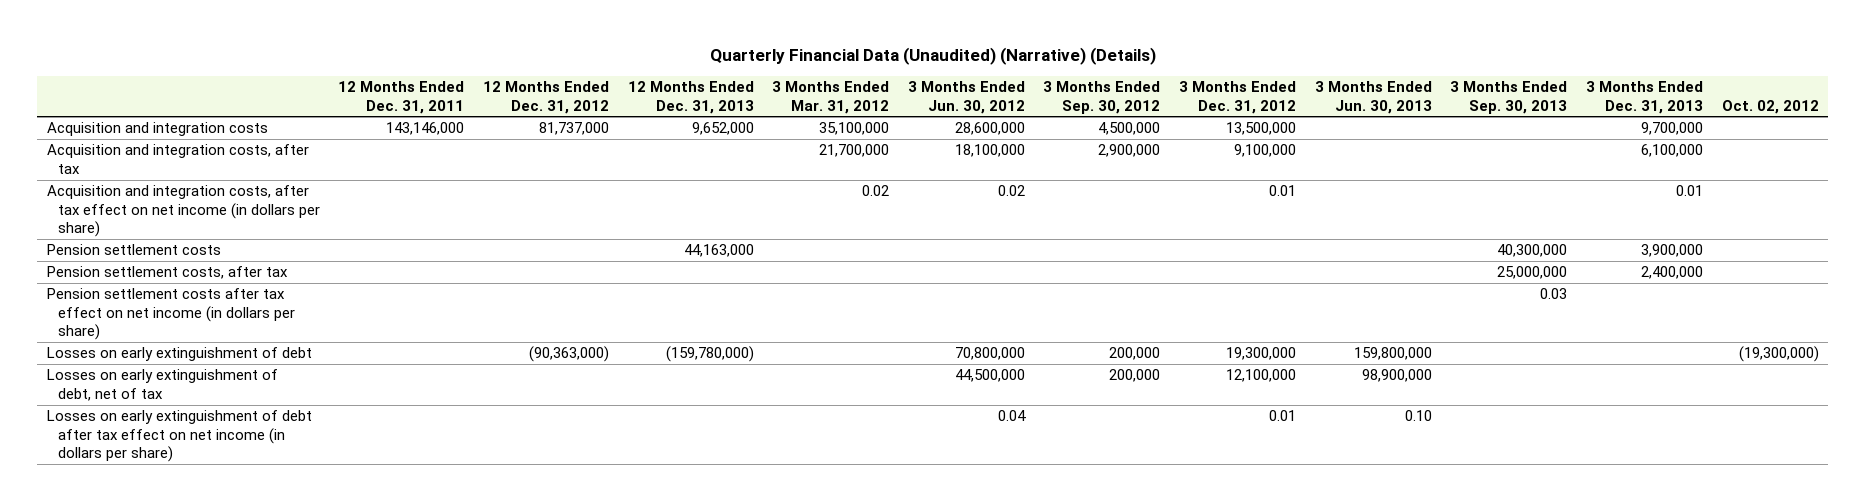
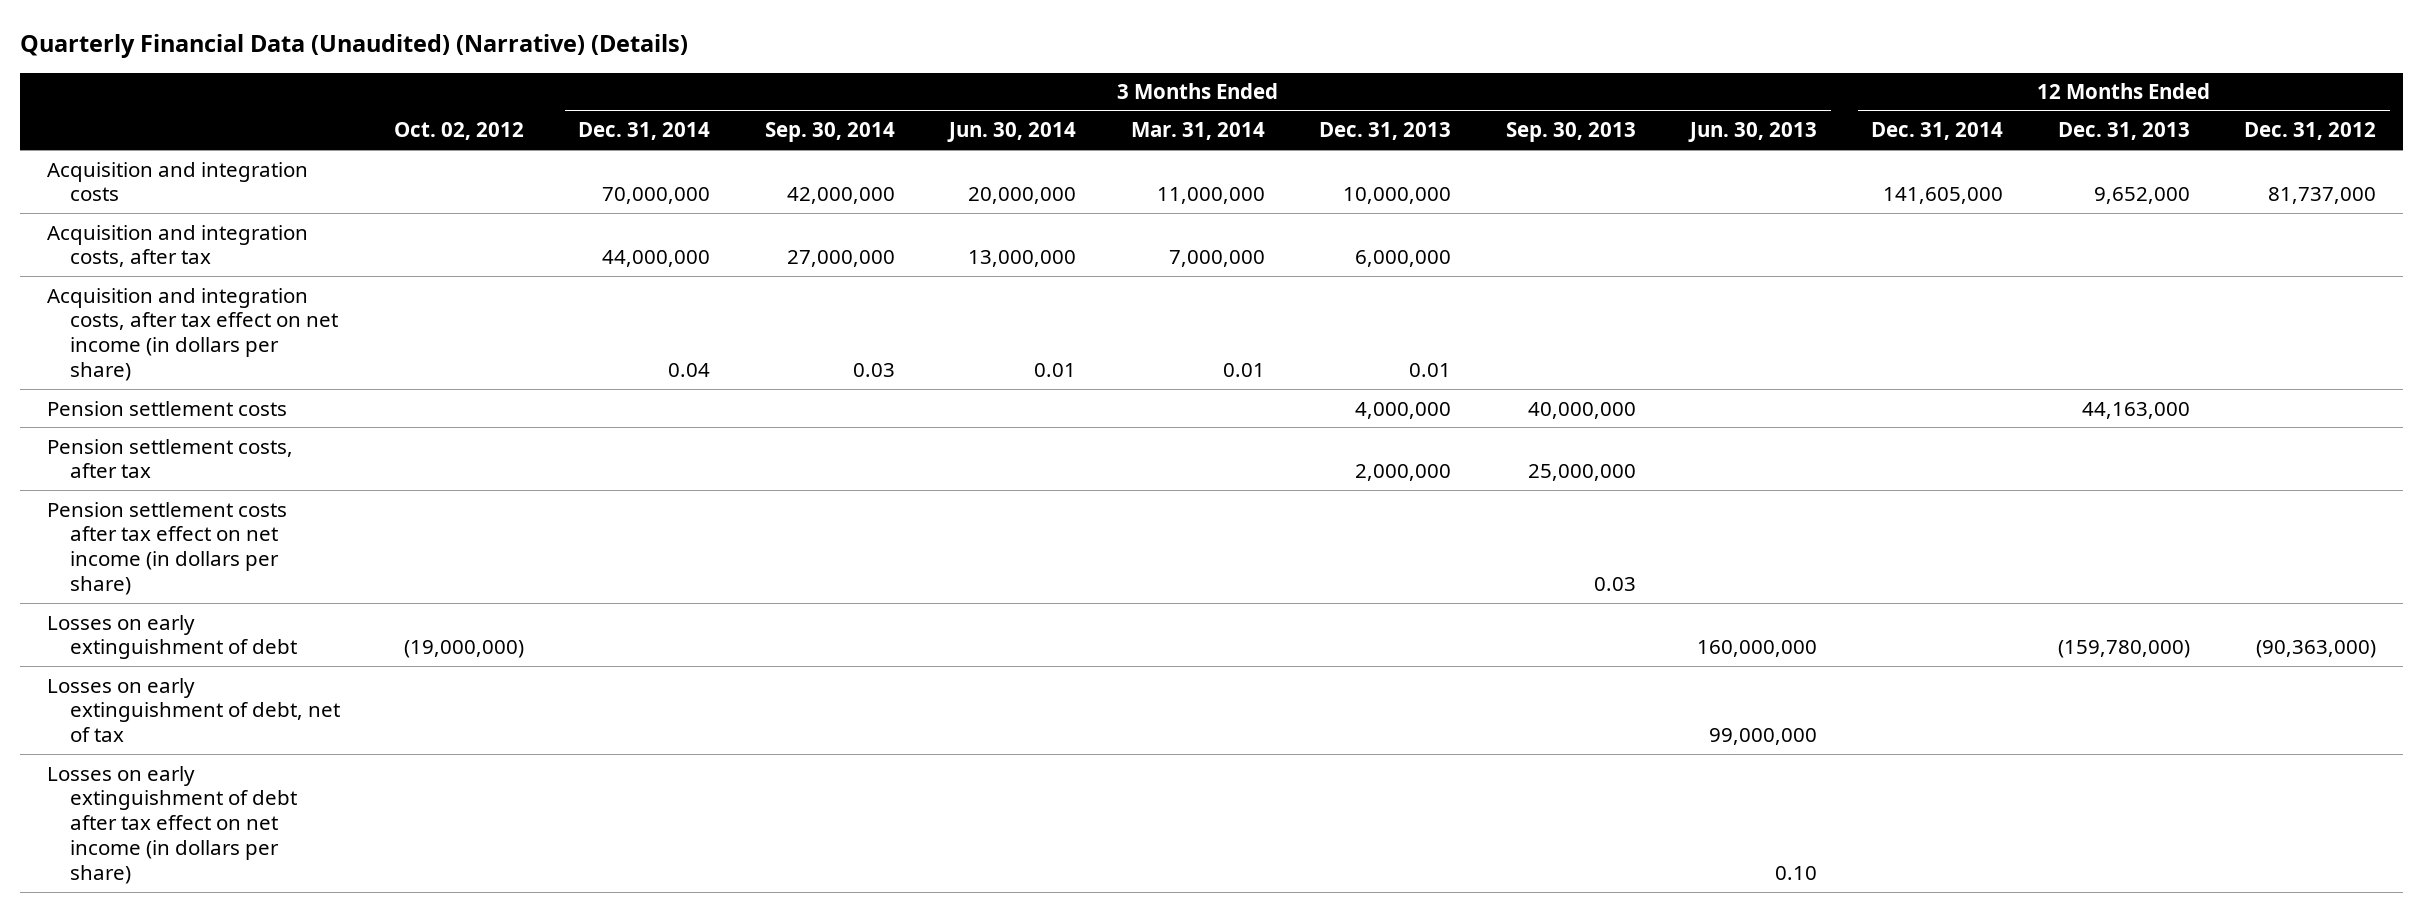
- | 12 Months Ended Dec. 31, 2011 | 12 Months Ended Dec. 31, 2012 | 12 Months Ended Dec. 31, 2013 | 3 Months Ended Mar. 31, 2012 | 3 Months Ended Jun. 30, 2012 | 3 Months Ended Sep. 30, 2012 | 3 Months Ended Dec. 31, 2012 | 3 Months Ended Jun. 30, 2013 | 3 Months Ended Sep. 30, 2013 | 3 Months Ended Dec. 31, 2013 | Oct. 02, 2012
+ | Oct. 02, 2012 | 3 Months Ended Dec. 31, 2014 | 3 Months Ended Sep. 30, 2014 | 3 Months Ended Jun. 30, 2014 | 3 Months Ended Mar. 31, 2014 | 3 Months Ended Dec. 31, 2013 | 3 Months Ended Sep. 30, 2013 | 3 Months Ended Jun. 30, 2013 | 12 Months Ended Dec. 31, 2014 | 12 Months Ended Dec. 31, 2013 | 12 Months Ended Dec. 31, 2012
- Acquisition and integration costs | 143,146,000 | 81,737,000 | 9,652,000 | 35,100,000 | 28,600,000 | 4,500,000 | 13,500,000 | | | 9,700,000 |
- Acquisition and integration costs, after tax | | | | 21,700,000 | 18,100,000 | 2,900,000 | 9,100,000 | | | 6,100,000 |
+ Acquisition and integration costs | | 70,000,000 | 42,000,000 | 20,000,000 | 11,000,000 | 10,000,000 | | | 141,605,000 | 9,652,000 | 81,737,000
+ Acquisition and integration costs, after tax | | 44,000,000 | 27,000,000 | 13,000,000 | 7,000,000 | 6,000,000 | | | | |
- Pension settlement costs | | | 44,163,000 | | | | | | 40,300,000 | 3,900,000 |
- Pension settlement costs, after tax | | | | | | | | | 25,000,000 | 2,400,000 |
+ Pension settlement costs | | | | | | 4,000,000 | 40,000,000 | | | 44,163,000 |
+ Pension settlement costs, after tax | | | | | | 2,000,000 | 25,000,000 | | | |
- Losses on early extinguishment of debt | | (90,363,000) | (159,780,000) | | 70,800,000 | 200,000 | 19,300,000 | 159,800,000 | | | (19,300,000)
- Losses on early extinguishment of debt, net of tax | | | | | 44,500,000 | 200,000 | 12,100,000 | 98,900,000 | | |
+ Losses on early extinguishment of debt | (19,000,000) | | | | | | | 160,000,000 | | (159,780,000) | (90,363,000)
+ Losses on early extinguishment of debt, net of tax | | | | | | | | 99,000,000 | | |

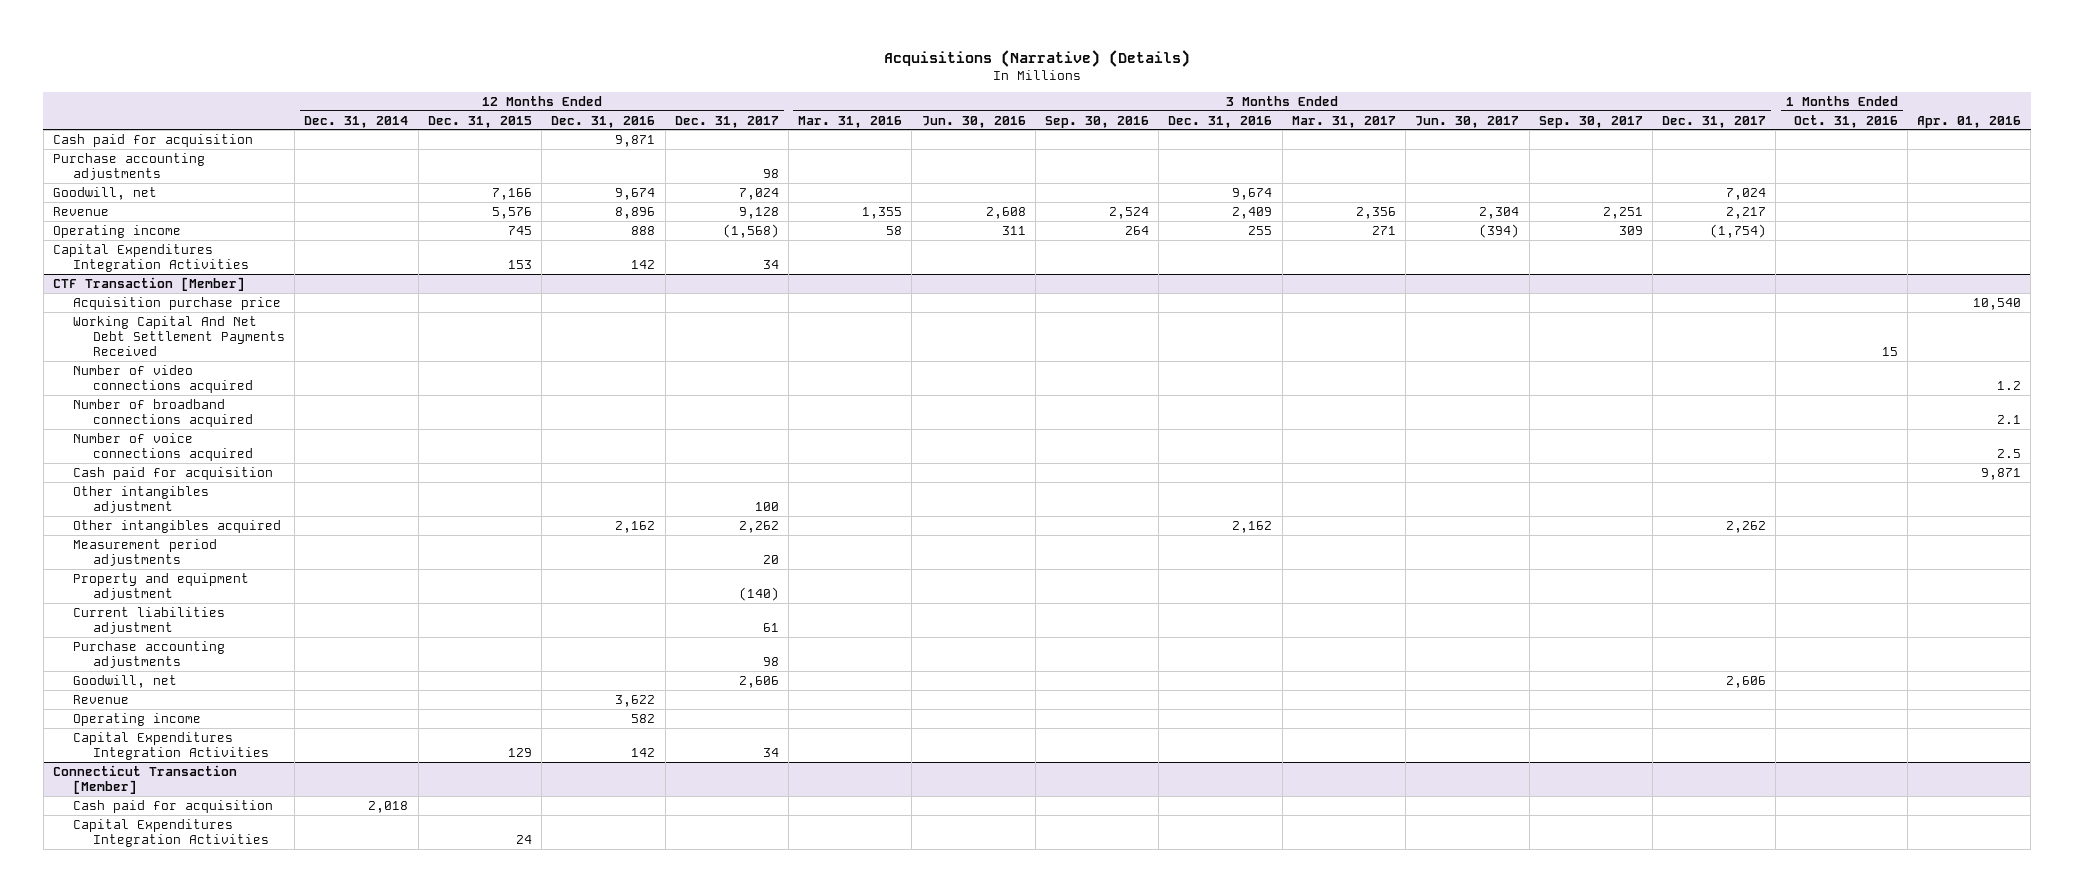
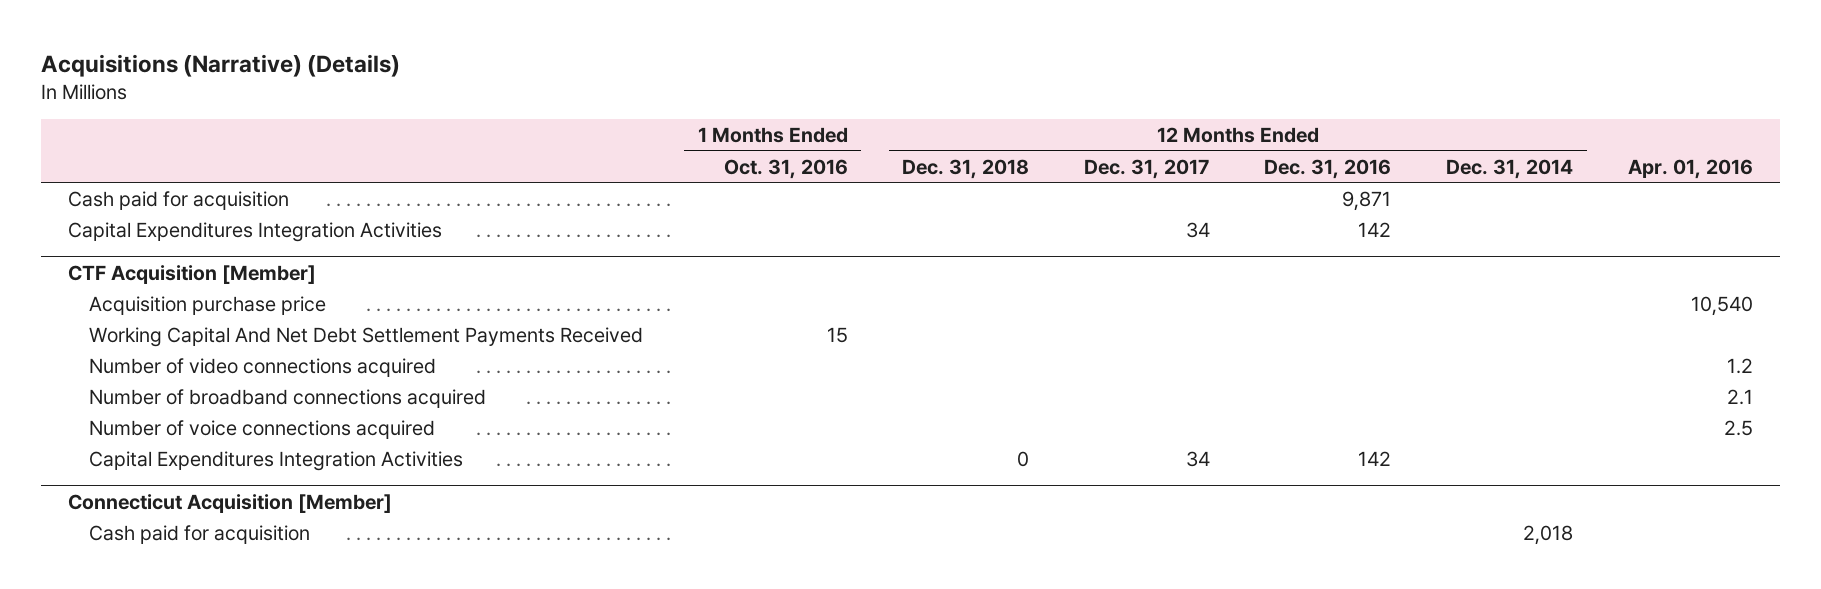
- | 12 Months Ended Dec. 31, 2014 | 12 Months Ended Dec. 31, 2015 | 12 Months Ended Dec. 31, 2016 | 12 Months Ended Dec. 31, 2017 | 3 Months Ended Mar. 31, 2016 | 3 Months Ended Jun. 30, 2016 | 3 Months Ended Sep. 30, 2016 | 3 Months Ended Dec. 31, 2016 | 3 Months Ended Mar. 31, 2017 | 3 Months Ended Jun. 30, 2017 | 3 Months Ended Sep. 30, 2017 | 3 Months Ended Dec. 31, 2017 | 1 Months Ended Oct. 31, 2016 | Apr. 01, 2016
+ | 1 Months Ended Oct. 31, 2016 | 12 Months Ended Dec. 31, 2018 | 12 Months Ended Dec. 31, 2017 | 12 Months Ended Dec. 31, 2016 | 12 Months Ended Dec. 31, 2014 | Apr. 01, 2016
- Purchase accounting adjustments | | | | 98 | | | | | | | | | |
- Goodwill, net | | 7,166 | 9,674 | 7,024 | | | | 9,674 | | | | 7,024 | |
- Revenue | | 5,576 | 8,896 | 9,128 | 1,355 | 2,608 | 2,524 | 2,409 | 2,356 | 2,304 | 2,251 | 2,217 | |
- Operating income | | 745 | 888 | (1,568) | 58 | 311 | 264 | 255 | 271 | (394) | 309 | (1,754) | |
- CTF Transaction [Member]
+ CTF Acquisition [Member]
- Cash paid for acquisition | | | | | | | | | | | | | | 9,871
- Other intangibles adjustment | | | | 100 | | | | | | | | | |
- Other intangibles acquired | | | 2,162 | 2,262 | | | | 2,162 | | | | 2,262 | |
- Measurement period adjustments | | | | 20 | | | | | | | | | |
- Property and equipment adjustment | | | | (140) | | | | | | | | | |
- Current liabilities adjustment | | | | 61 | | | | | | | | | |
- Purchase accounting adjustments | | | | 98 | | | | | | | | | |
- Goodwill, net | | | | 2,606 | | | | | | | | 2,606 | |
- Revenue | | | 3,622 | | | | | | | | | | |
- Operating income | | | 582 | | | | | | | | | | |
- Connecticut Transaction [Member]
+ Connecticut Acquisition [Member]
- Capital Expenditures Integration Activities | | 24 | | | | | | | | | | | |

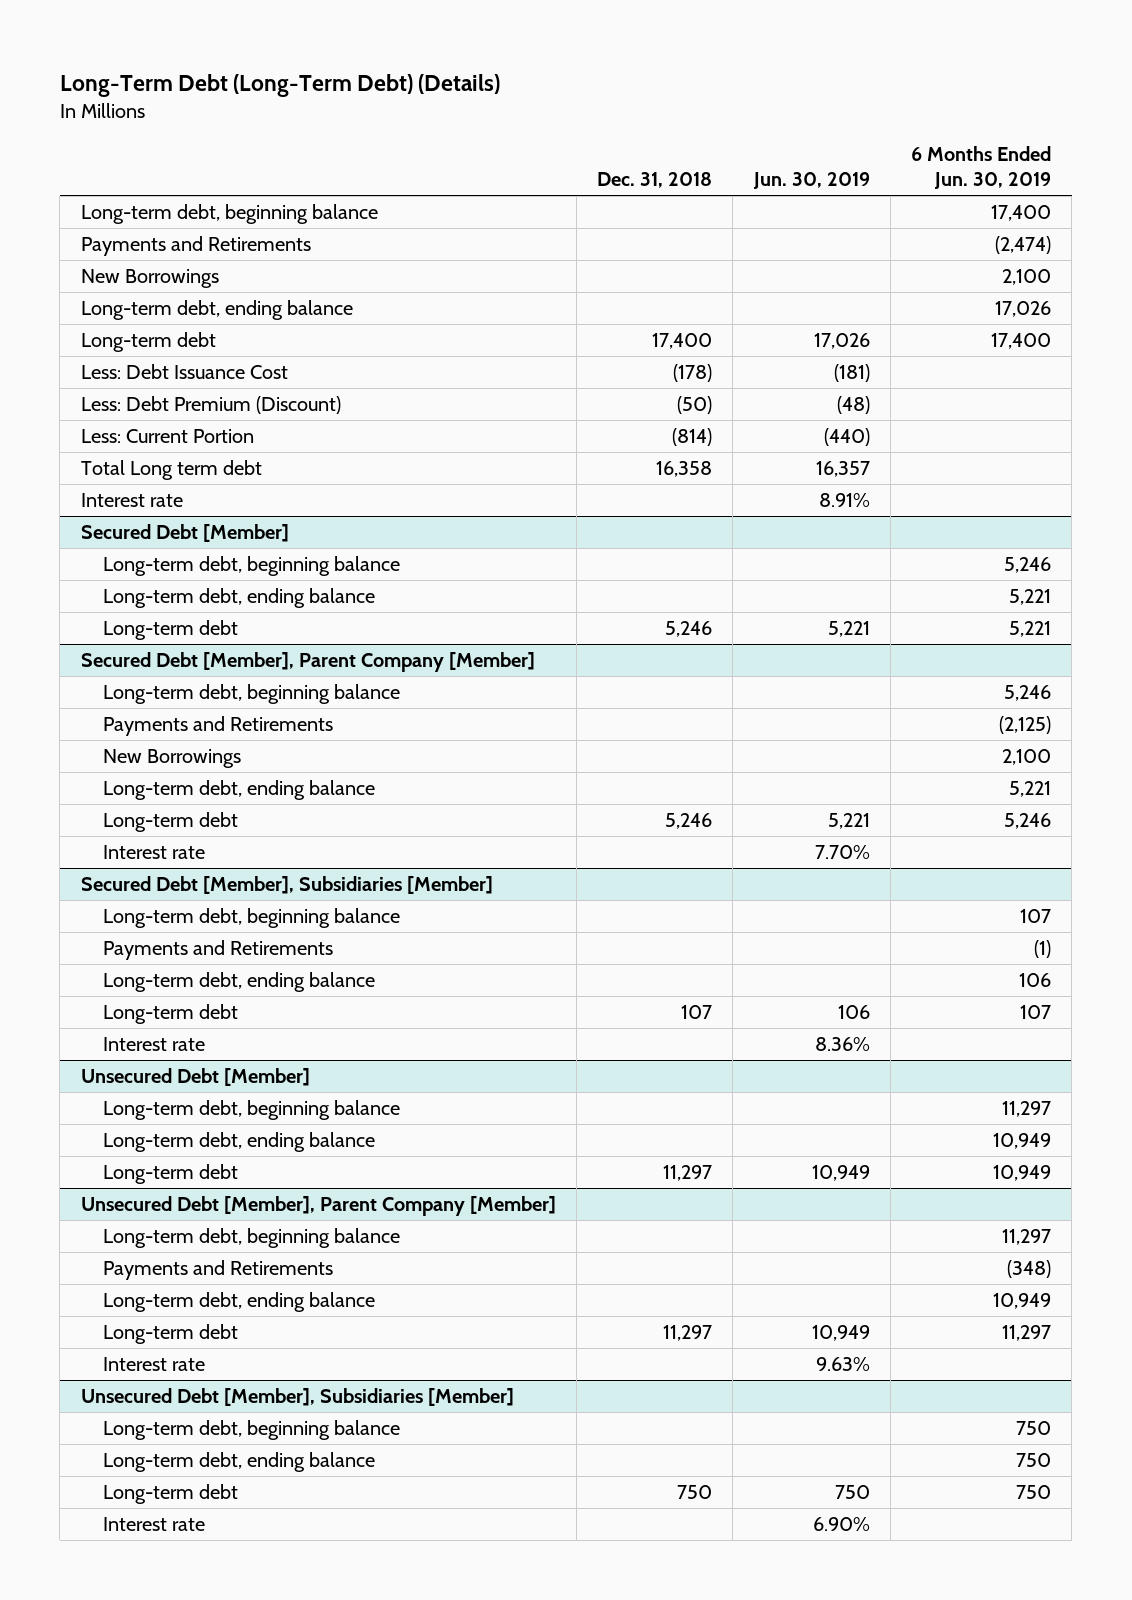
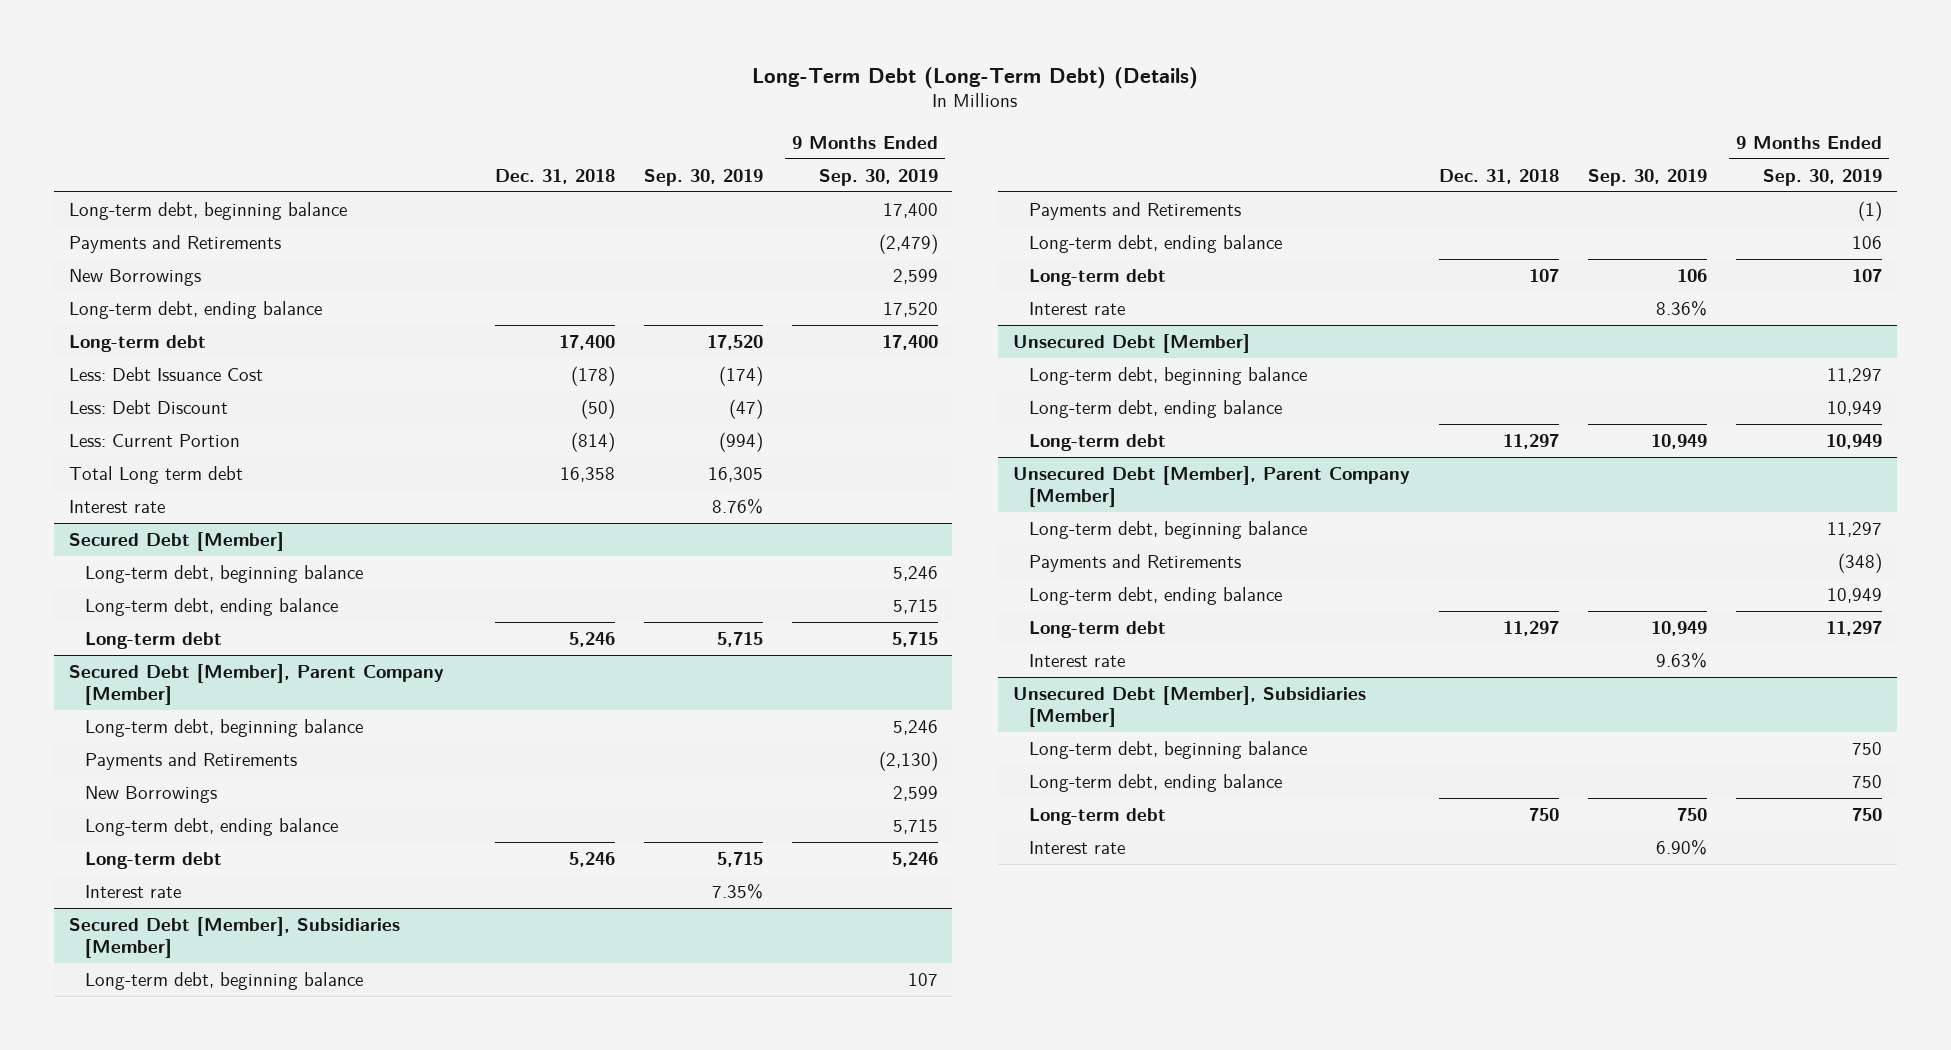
- | Dec. 31, 2018 | Jun. 30, 2019 | 6 Months Ended Jun. 30, 2019
+ | Dec. 31, 2018 | Sep. 30, 2019 | 9 Months Ended Sep. 30, 2019
- Less: Debt Premium (Discount) | (50) | (48) |
+ Less: Debt Discount | (50) | (47) |

